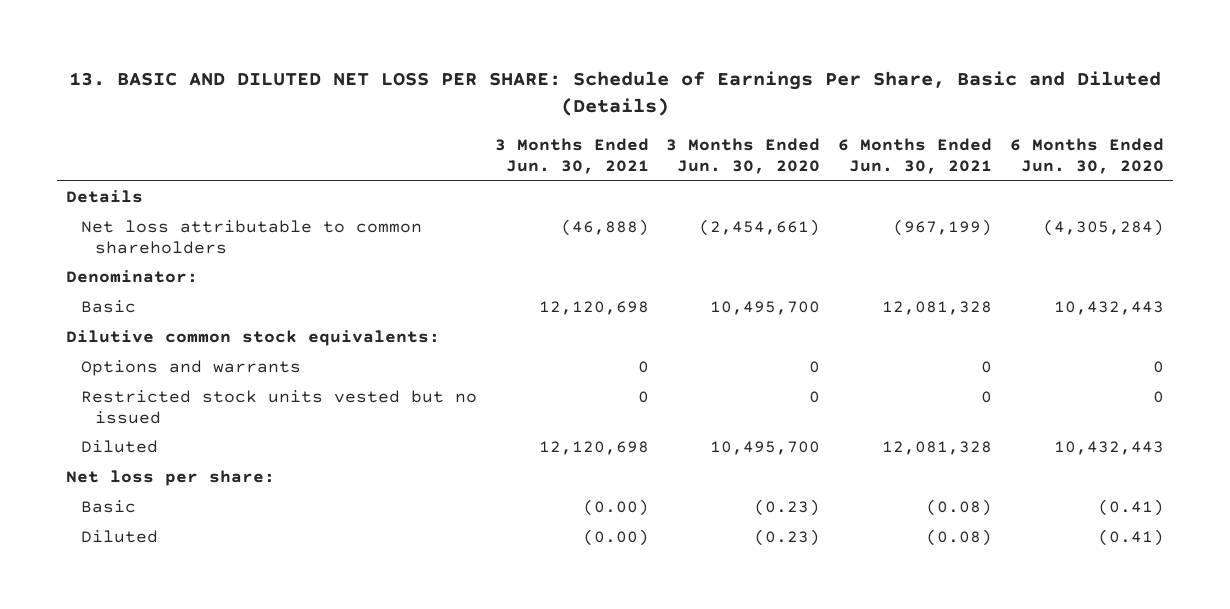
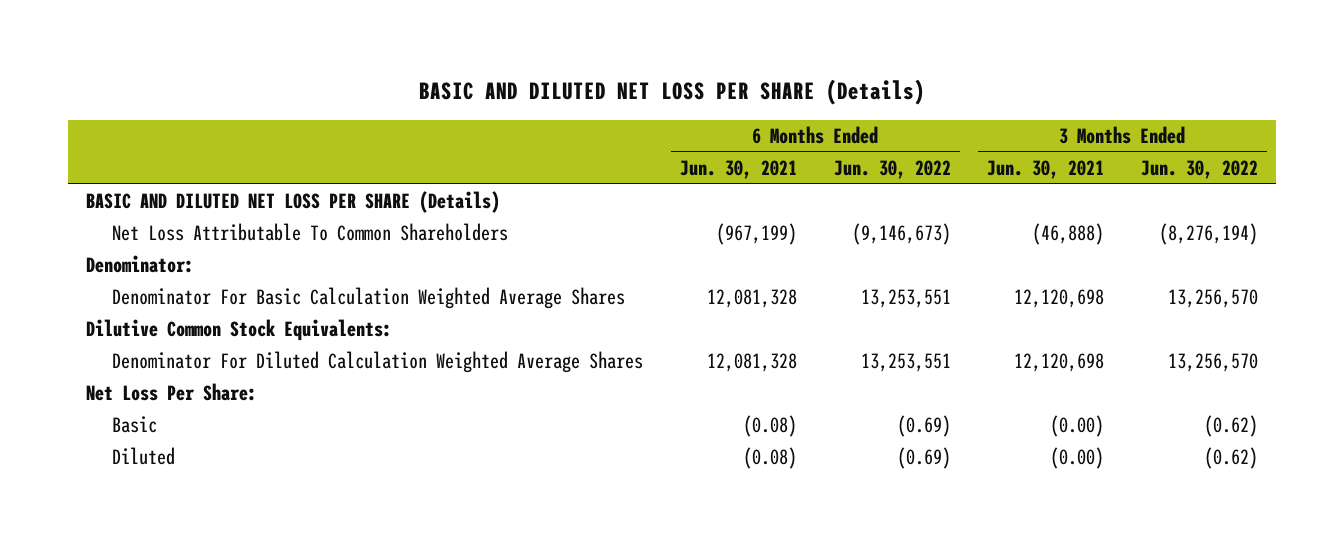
- 13. BASIC AND DILUTED NET LOSS PER SHARE: Schedule of Earnings Per Share, Basic and Diluted (Details)
+ BASIC AND DILUTED NET LOSS PER SHARE (Details)
- | 3 Months Ended Jun. 30, 2021 | 3 Months Ended Jun. 30, 2020 | 6 Months Ended Jun. 30, 2021 | 6 Months Ended Jun. 30, 2020
+ | 6 Months Ended Jun. 30, 2021 | 6 Months Ended Jun. 30, 2022 | 3 Months Ended Jun. 30, 2021 | 3 Months Ended Jun. 30, 2022
- Details
- Net loss attributable to common shareholders | (46,888) | (2,454,661) | (967,199) | (4,305,284)
+ BASIC AND DILUTED NET LOSS PER SHARE (Details)
+ Net Loss Attributable To Common Shareholders | (967,199) | (9,146,673) | (46,888) | (8,276,194)
- Basic | 12,120,698 | 10,495,700 | 12,081,328 | 10,432,443
- Dilutive common stock equivalents:
- Options and warrants | 0 | 0 | 0 | 0
- Restricted stock units vested but no issued | 0 | 0 | 0 | 0
- Diluted | 12,120,698 | 10,495,700 | 12,081,328 | 10,432,443
- Net loss per share:
+ Denominator For Basic Calculation Weighted Average Shares | 12,081,328 | 13,253,551 | 12,120,698 | 13,256,570
+ Dilutive Common Stock Equivalents:
+ Denominator For Diluted Calculation Weighted Average Shares | 12,081,328 | 13,253,551 | 12,120,698 | 13,256,570
+ Net Loss Per Share:

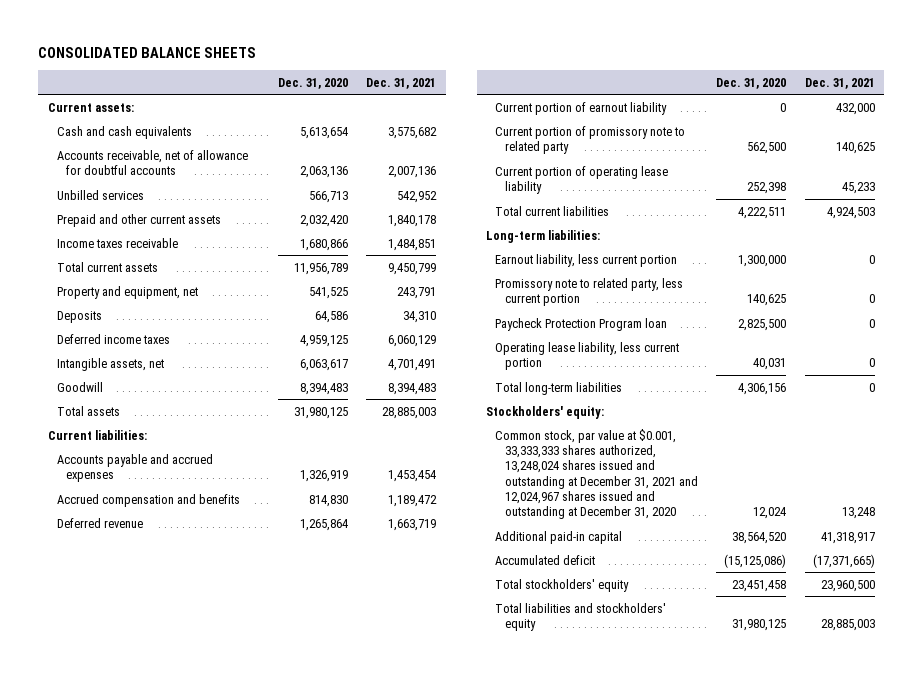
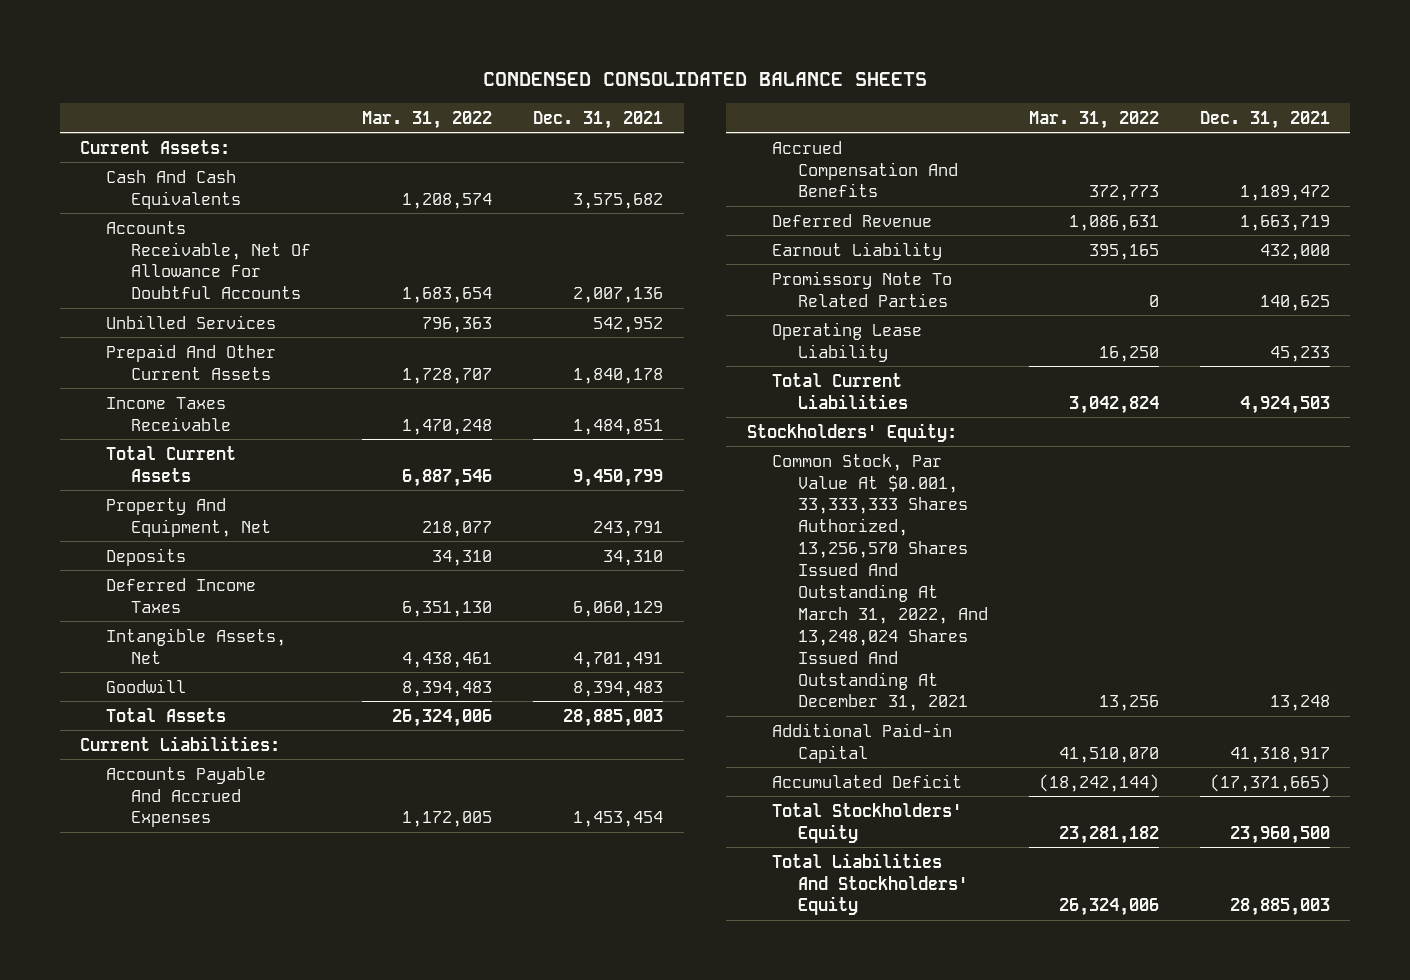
- CONSOLIDATED BALANCE SHEETS
+ CONDENSED CONSOLIDATED BALANCE SHEETS
- | Dec. 31, 2020 | Dec. 31, 2021
+ | Mar. 31, 2022 | Dec. 31, 2021
- Current assets:
- Cash and cash equivalents | 5,613,654 | 3,575,682
- Accounts receivable, net of allowance for doubtful accounts | 2,063,136 | 2,007,136
- Unbilled services | 566,713 | 542,952
- Prepaid and other current assets | 2,032,420 | 1,840,178
- Income taxes receivable | 1,680,866 | 1,484,851
- Total current assets | 11,956,789 | 9,450,799
- Property and equipment, net | 541,525 | 243,791
+ Current Assets:
+ Cash And Cash Equivalents | 1,208,574 | 3,575,682
+ Accounts Receivable, Net Of Allowance For Doubtful Accounts | 1,683,654 | 2,007,136
+ Unbilled Services | 796,363 | 542,952
+ Prepaid And Other Current Assets | 1,728,707 | 1,840,178
+ Income Taxes Receivable | 1,470,248 | 1,484,851
+ Total Current Assets | 6,887,546 | 9,450,799
+ Property And Equipment, Net | 218,077 | 243,791
- Deferred income taxes | 4,959,125 | 6,060,129
- Intangible assets, net | 6,063,617 | 4,701,491
+ Deferred Income Taxes | 6,351,130 | 6,060,129
+ Intangible Assets, Net | 4,438,461 | 4,701,491
- Total assets | 31,980,125 | 28,885,003
- Current liabilities:
- Accounts payable and accrued expenses | 1,326,919 | 1,453,454
- Accrued compensation and benefits | 814,830 | 1,189,472
- Deferred revenue | 1,265,864 | 1,663,719
- Current portion of earnout liability | 0 | 432,000
- Current portion of promissory note to related party | 562,500 | 140,625
- Current portion of operating lease liability | 252,398 | 45,233
- Total current liabilities | 4,222,511 | 4,924,503
- Long-term liabilities:
- Earnout liability, less current portion | 1,300,000 | 0
- Promissory note to related party, less current portion | 140,625 | 0
- Paycheck Protection Program loan | 2,825,500 | 0
- Operating lease liability, less current portion | 40,031 | 0
- Total long-term liabilities | 4,306,156 | 0
- Stockholders' equity:
- Common stock, par value at $0.001, 33,333,333 shares authorized, 13,248,024 shares issued and outstanding at December 31, 2021 and 12,024,967 shares issued and outstanding at December 31, 2020 | 12,024 | 13,248
- Additional paid-in capital | 38,564,520 | 41,318,917
- Accumulated deficit | (15,125,086) | (17,371,665)
- Total stockholders' equity | 23,451,458 | 23,960,500
- Total liabilities and stockholders' equity | 31,980,125 | 28,885,003
+ Total Assets | 26,324,006 | 28,885,003
+ Current Liabilities:
+ Accounts Payable And Accrued Expenses | 1,172,005 | 1,453,454
+ Accrued Compensation And Benefits | 372,773 | 1,189,472
+ Deferred Revenue | 1,086,631 | 1,663,719
+ Earnout Liability | 395,165 | 432,000
+ Promissory Note To Related Parties | 0 | 140,625
+ Operating Lease Liability | 16,250 | 45,233
+ Total Current Liabilities | 3,042,824 | 4,924,503
+ Stockholders' Equity:
+ Common Stock, Par Value At $0.001, 33,333,333 Shares Authorized, 13,256,570 Shares Issued And Outstanding At March 31, 2022, And 13,248,024 Shares Issued And Outstanding At December 31, 2021 | 13,256 | 13,248
+ Additional Paid-in Capital | 41,510,070 | 41,318,917
+ Accumulated Deficit | (18,242,144) | (17,371,665)
+ Total Stockholders' Equity | 23,281,182 | 23,960,500
+ Total Liabilities And Stockholders' Equity | 26,324,006 | 28,885,003

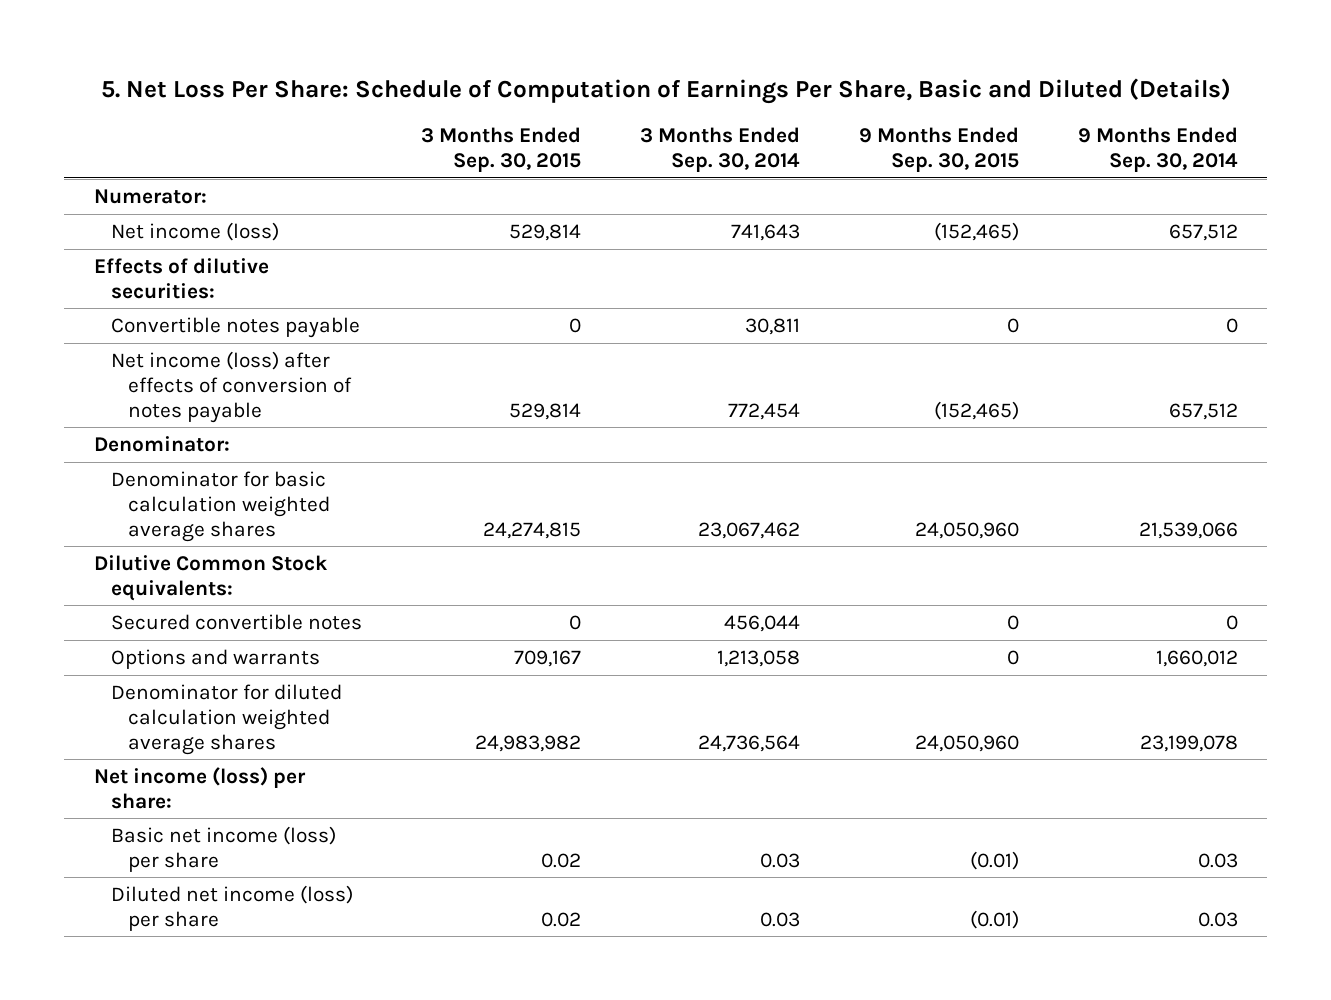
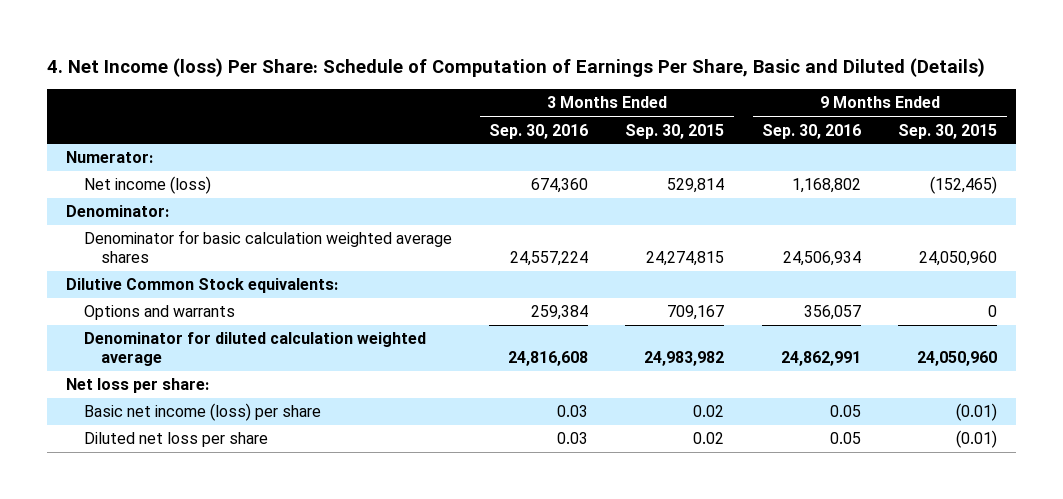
- 5. Net Loss Per Share: Schedule of Computation of Earnings Per Share, Basic and Diluted (Details)
+ 4. Net Income (loss) Per Share: Schedule of Computation of Earnings Per Share, Basic and Diluted (Details)
- | 3 Months Ended Sep. 30, 2015 | 3 Months Ended Sep. 30, 2014 | 9 Months Ended Sep. 30, 2015 | 9 Months Ended Sep. 30, 2014
+ | 3 Months Ended Sep. 30, 2016 | 3 Months Ended Sep. 30, 2015 | 9 Months Ended Sep. 30, 2016 | 9 Months Ended Sep. 30, 2015
- Effects of dilutive securities:
- Convertible notes payable | 0 | 30,811 | 0 | 0
- Net income (loss) after effects of conversion of notes payable | 529,814 | 772,454 | (152,465) | 657,512
- Secured convertible notes | 0 | 456,044 | 0 | 0
- Denominator for diluted calculation weighted average shares | 24,983,982 | 24,736,564 | 24,050,960 | 23,199,078
- Net income (loss) per share:
+ Denominator for diluted calculation weighted average | 24,816,608 | 24,983,982 | 24,862,991 | 24,050,960
+ Net loss per share:
- Diluted net income (loss) per share | 0.02 | 0.03 | (0.01) | 0.03
+ Diluted net loss per share | 0.03 | 0.02 | 0.05 | (0.01)

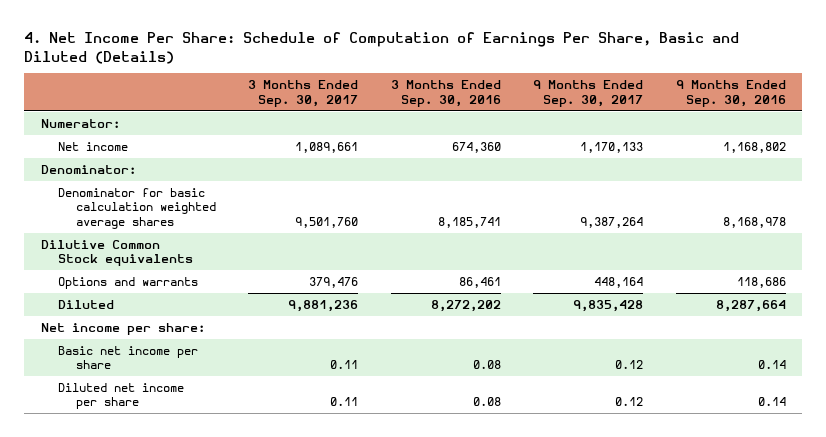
- 4. Net Income (loss) Per Share: Schedule of Computation of Earnings Per Share, Basic and Diluted (Details)
+ 4. Net Income Per Share: Schedule of Computation of Earnings Per Share, Basic and Diluted (Details)
- | 3 Months Ended Sep. 30, 2016 | 3 Months Ended Sep. 30, 2015 | 9 Months Ended Sep. 30, 2016 | 9 Months Ended Sep. 30, 2015
+ | 3 Months Ended Sep. 30, 2017 | 3 Months Ended Sep. 30, 2016 | 9 Months Ended Sep. 30, 2017 | 9 Months Ended Sep. 30, 2016
- Net income (loss) | 674,360 | 529,814 | 1,168,802 | (152,465)
+ Net income | 1,089,661 | 674,360 | 1,170,133 | 1,168,802
- Denominator for basic calculation weighted average shares | 24,557,224 | 24,274,815 | 24,506,934 | 24,050,960
- Dilutive Common Stock equivalents:
- Options and warrants | 259,384 | 709,167 | 356,057 | 0
- Denominator for diluted calculation weighted average | 24,816,608 | 24,983,982 | 24,862,991 | 24,050,960
- Net loss per share:
- Basic net income (loss) per share | 0.03 | 0.02 | 0.05 | (0.01)
- Diluted net loss per share | 0.03 | 0.02 | 0.05 | (0.01)
+ Denominator for basic calculation weighted average shares | 9,501,760 | 8,185,741 | 9,387,264 | 8,168,978
+ Dilutive Common Stock equivalents
+ Options and warrants | 379,476 | 86,461 | 448,164 | 118,686
+ Diluted | 9,881,236 | 8,272,202 | 9,835,428 | 8,287,664
+ Net income per share:
+ Basic net income per share | 0.11 | 0.08 | 0.12 | 0.14
+ Diluted net income per share | 0.11 | 0.08 | 0.12 | 0.14

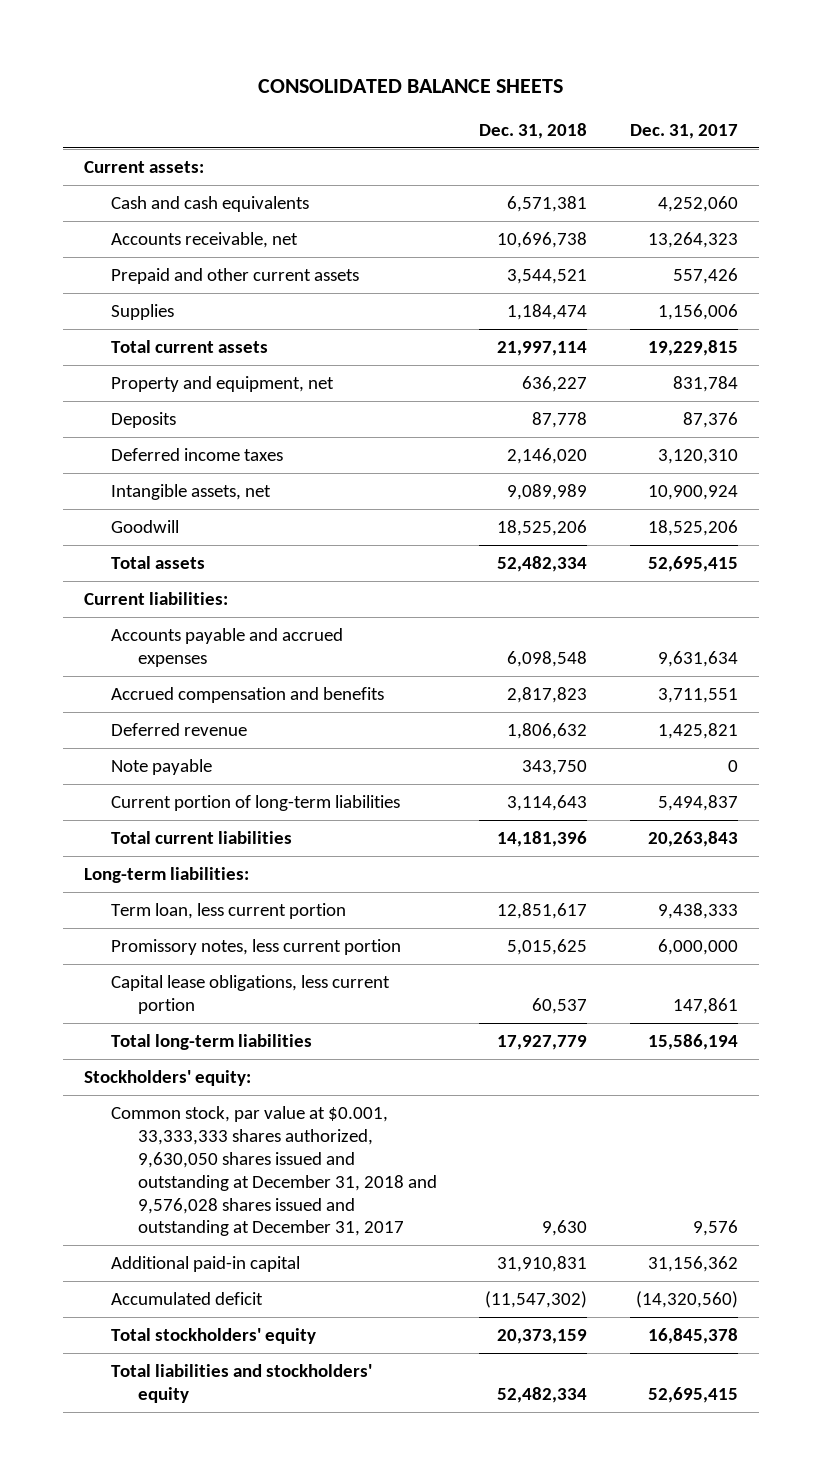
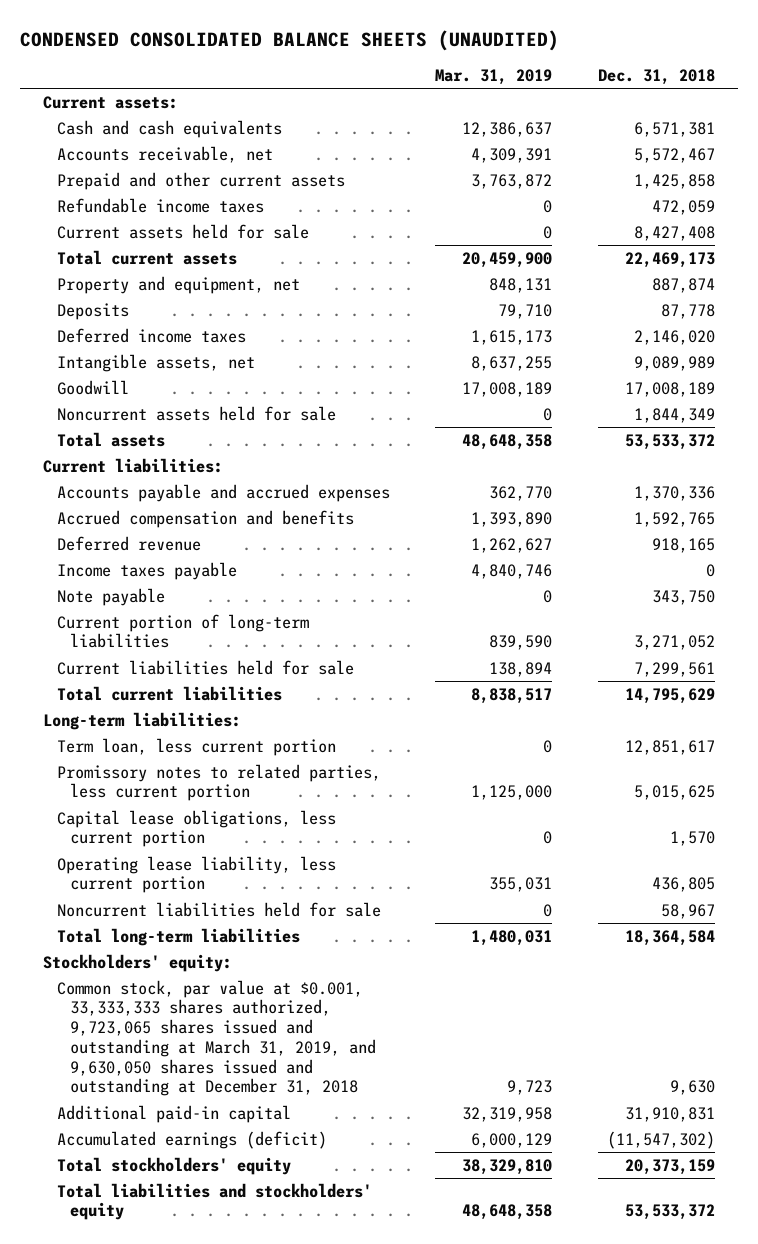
- CONSOLIDATED BALANCE SHEETS
+ CONDENSED CONSOLIDATED BALANCE SHEETS (UNAUDITED)
- | Dec. 31, 2018 | Dec. 31, 2017
+ | Mar. 31, 2019 | Dec. 31, 2018
- Accounts receivable, net | 10,696,738 | 13,264,323
- Prepaid and other current assets | 3,544,521 | 557,426
- Supplies | 1,184,474 | 1,156,006
- Total current assets | 21,997,114 | 19,229,815
- Property and equipment, net | 636,227 | 831,784
+ Accounts receivable, net | 4,309,391 | 5,572,467
+ Prepaid and other current assets | 3,763,872 | 1,425,858
+ Refundable income taxes | 0 | 472,059
+ Current assets held for sale | 0 | 8,427,408
+ Total current assets | 20,459,900 | 22,469,173
+ Property and equipment, net | 848,131 | 887,874
- Goodwill | 18,525,206 | 18,525,206
- Total assets | 52,482,334 | 52,695,415
+ Goodwill | 17,008,189 | 17,008,189
+ Noncurrent assets held for sale | 0 | 1,844,349
+ Total assets | 48,648,358 | 53,533,372
- Accounts payable and accrued expenses | 6,098,548 | 9,631,634
- Accrued compensation and benefits | 2,817,823 | 3,711,551
- Deferred revenue | 1,806,632 | 1,425,821
+ Accounts payable and accrued expenses | 362,770 | 1,370,336
+ Accrued compensation and benefits | 1,393,890 | 1,592,765
+ Deferred revenue | 1,262,627 | 918,165
+ Income taxes payable | 4,840,746 | 0
- Current portion of long-term liabilities | 3,114,643 | 5,494,837
- Total current liabilities | 14,181,396 | 20,263,843
+ Current portion of long-term liabilities | 839,590 | 3,271,052
+ Current liabilities held for sale | 138,894 | 7,299,561
+ Total current liabilities | 8,838,517 | 14,795,629
- Promissory notes, less current portion | 5,015,625 | 6,000,000
- Capital lease obligations, less current portion | 60,537 | 147,861
- Total long-term liabilities | 17,927,779 | 15,586,194
+ Promissory notes to related parties, less current portion | 1,125,000 | 5,015,625
+ Capital lease obligations, less current portion | 0 | 1,570
+ Operating lease liability, less current portion | 355,031 | 436,805
+ Noncurrent liabilities held for sale | 0 | 58,967
+ Total long-term liabilities | 1,480,031 | 18,364,584
- Common stock, par value at $0.001, 33,333,333 shares authorized, 9,630,050 shares issued and outstanding at December 31, 2018 and 9,576,028 shares issued and outstanding at December 31, 2017 | 9,630 | 9,576
+ Common stock, par value at $0.001, 33,333,333 shares authorized, 9,723,065 shares issued and outstanding at March 31, 2019, and 9,630,050 shares issued and outstanding at December 31, 2018 | 9,723 | 9,630
- Accumulated deficit | (11,547,302) | (14,320,560)
+ Accumulated earnings (deficit) | 6,000,129 | (11,547,302)
- Total liabilities and stockholders' equity | 52,482,334 | 52,695,415
+ Total liabilities and stockholders' equity | 48,648,358 | 53,533,372

